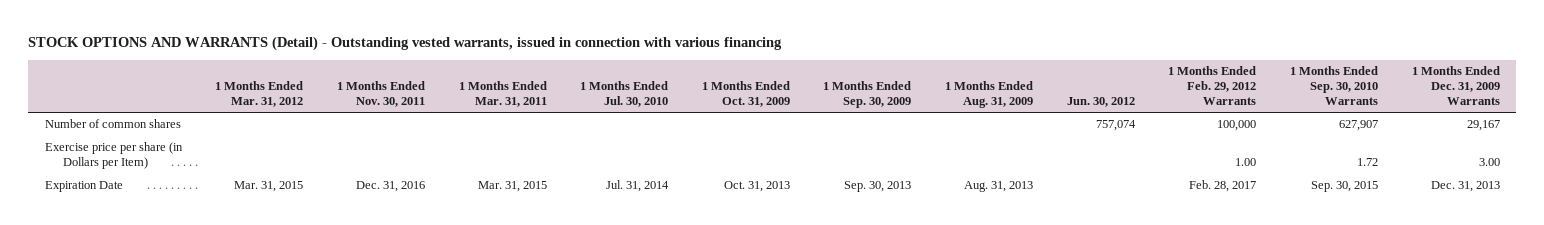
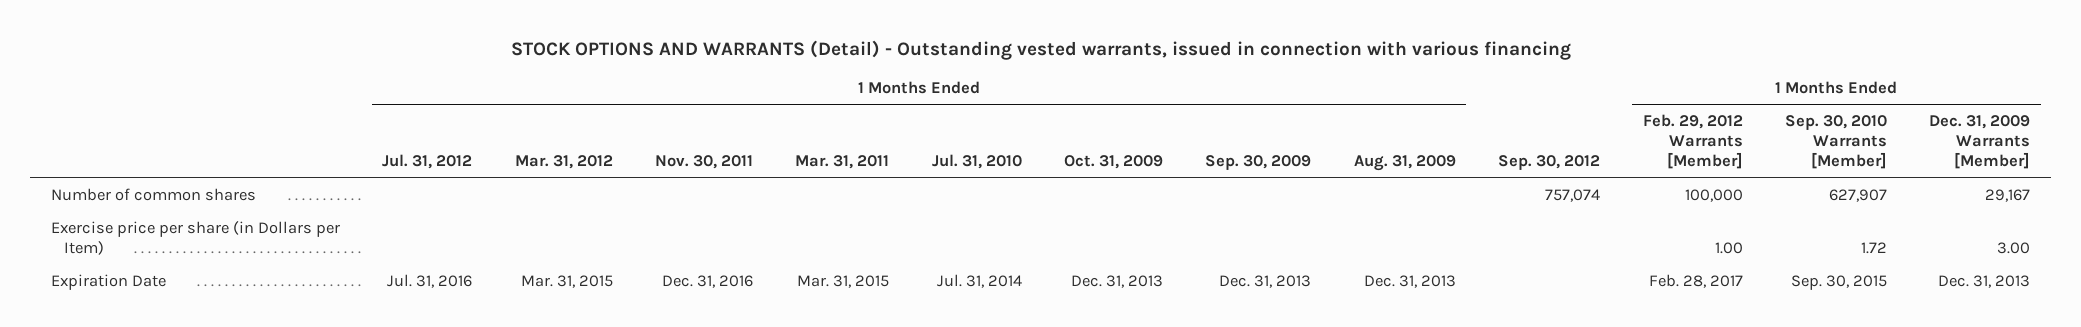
- | 1 Months Ended Mar. 31, 2012 | 1 Months Ended Nov. 30, 2011 | 1 Months Ended Mar. 31, 2011 | 1 Months Ended Jul. 30, 2010 | 1 Months Ended Oct. 31, 2009 | 1 Months Ended Sep. 30, 2009 | 1 Months Ended Aug. 31, 2009 | Jun. 30, 2012 | 1 Months Ended Feb. 29, 2012 Warrants | 1 Months Ended Sep. 30, 2010 Warrants | 1 Months Ended Dec. 31, 2009 Warrants
+ | 1 Months Ended Jul. 31, 2012 | 1 Months Ended Mar. 31, 2012 | 1 Months Ended Nov. 30, 2011 | 1 Months Ended Mar. 31, 2011 | 1 Months Ended Jul. 31, 2010 | 1 Months Ended Oct. 31, 2009 | 1 Months Ended Sep. 30, 2009 | 1 Months Ended Aug. 31, 2009 | Sep. 30, 2012 | 1 Months Ended Feb. 29, 2012 Warrants [Member] | 1 Months Ended Sep. 30, 2010 Warrants [Member] | 1 Months Ended Dec. 31, 2009 Warrants [Member]
- Expiration Date | Mar. 31, 2015 | Dec. 31, 2016 | Mar. 31, 2015 | Jul. 31, 2014 | Oct. 31, 2013 | Sep. 30, 2013 | Aug. 31, 2013 | | Feb. 28, 2017 | Sep. 30, 2015 | Dec. 31, 2013
+ Expiration Date | Jul. 31, 2016 | Mar. 31, 2015 | Dec. 31, 2016 | Mar. 31, 2015 | Jul. 31, 2014 | Dec. 31, 2013 | Dec. 31, 2013 | Dec. 31, 2013 | | Feb. 28, 2017 | Sep. 30, 2015 | Dec. 31, 2013

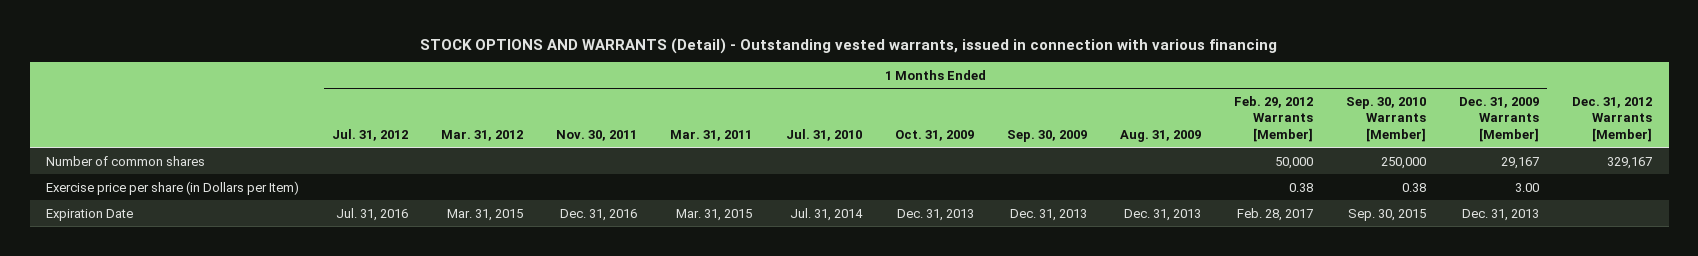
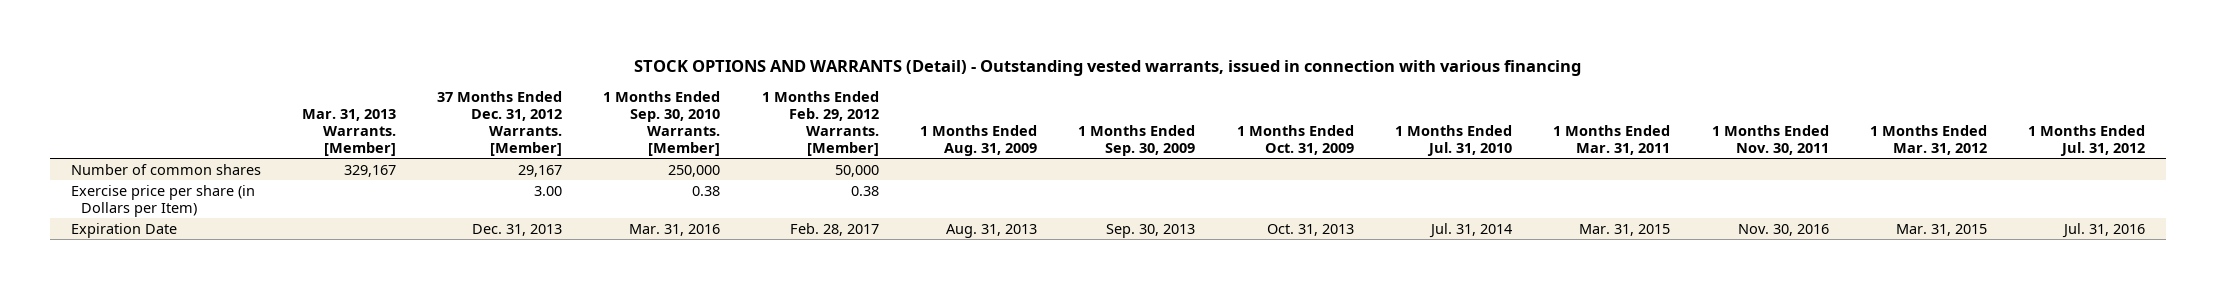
- | 1 Months Ended Jul. 31, 2012 | 1 Months Ended Mar. 31, 2012 | 1 Months Ended Nov. 30, 2011 | 1 Months Ended Mar. 31, 2011 | 1 Months Ended Jul. 31, 2010 | 1 Months Ended Oct. 31, 2009 | 1 Months Ended Sep. 30, 2009 | 1 Months Ended Aug. 31, 2009 | 1 Months Ended Feb. 29, 2012 Warrants [Member] | 1 Months Ended Sep. 30, 2010 Warrants [Member] | 1 Months Ended Dec. 31, 2009 Warrants [Member] | Dec. 31, 2012 Warrants [Member]
+ | Mar. 31, 2013 Warrants. [Member] | 37 Months Ended Dec. 31, 2012 Warrants. [Member] | 1 Months Ended Sep. 30, 2010 Warrants. [Member] | 1 Months Ended Feb. 29, 2012 Warrants. [Member] | 1 Months Ended Aug. 31, 2009 | 1 Months Ended Sep. 30, 2009 | 1 Months Ended Oct. 31, 2009 | 1 Months Ended Jul. 31, 2010 | 1 Months Ended Mar. 31, 2011 | 1 Months Ended Nov. 30, 2011 | 1 Months Ended Mar. 31, 2012 | 1 Months Ended Jul. 31, 2012
- Expiration Date | Jul. 31, 2016 | Mar. 31, 2015 | Dec. 31, 2016 | Mar. 31, 2015 | Jul. 31, 2014 | Dec. 31, 2013 | Dec. 31, 2013 | Dec. 31, 2013 | Feb. 28, 2017 | Sep. 30, 2015 | Dec. 31, 2013 |
+ Expiration Date | | Dec. 31, 2013 | Mar. 31, 2016 | Feb. 28, 2017 | Aug. 31, 2013 | Sep. 30, 2013 | Oct. 31, 2013 | Jul. 31, 2014 | Mar. 31, 2015 | Nov. 30, 2016 | Mar. 31, 2015 | Jul. 31, 2016

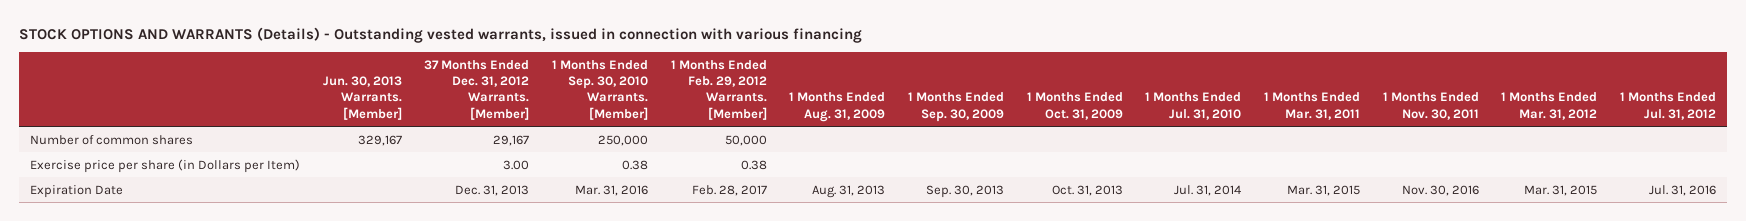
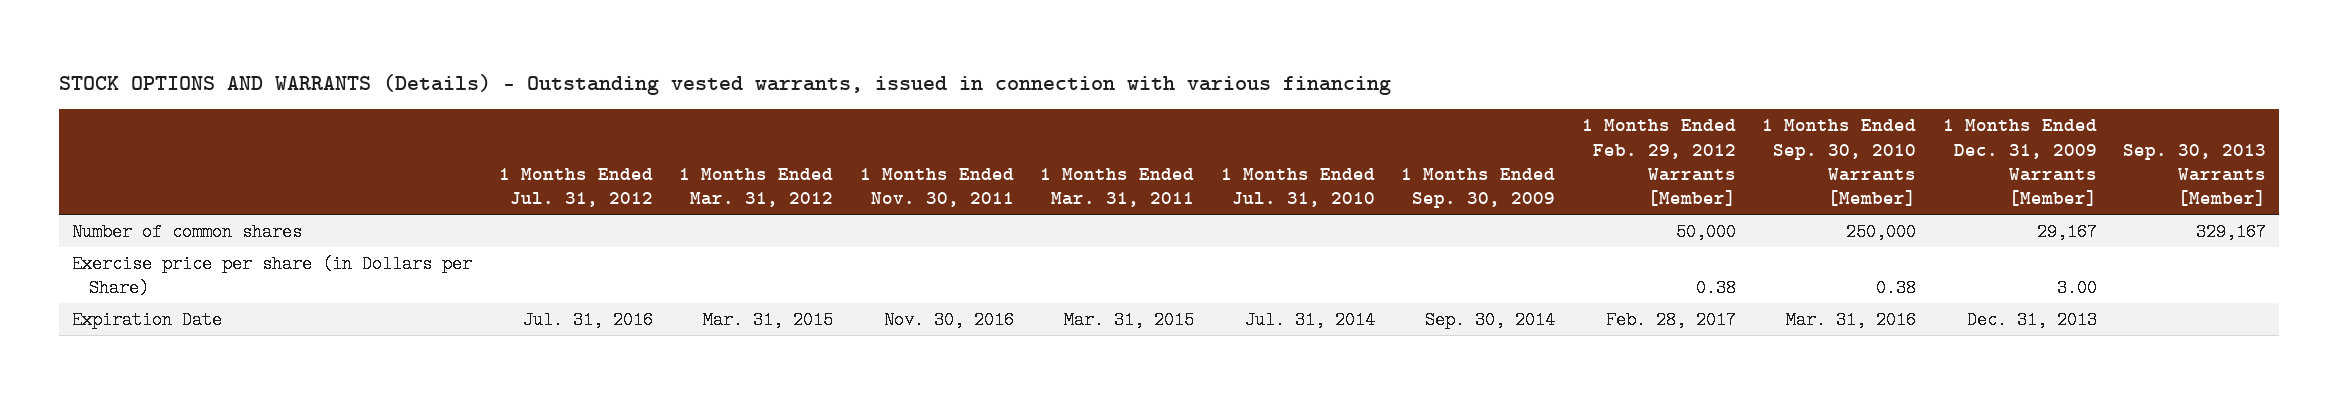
- | Jun. 30, 2013 Warrants. [Member] | 37 Months Ended Dec. 31, 2012 Warrants. [Member] | 1 Months Ended Sep. 30, 2010 Warrants. [Member] | 1 Months Ended Feb. 29, 2012 Warrants. [Member] | 1 Months Ended Aug. 31, 2009 | 1 Months Ended Sep. 30, 2009 | 1 Months Ended Oct. 31, 2009 | 1 Months Ended Jul. 31, 2010 | 1 Months Ended Mar. 31, 2011 | 1 Months Ended Nov. 30, 2011 | 1 Months Ended Mar. 31, 2012 | 1 Months Ended Jul. 31, 2012
+ | 1 Months Ended Jul. 31, 2012 | 1 Months Ended Mar. 31, 2012 | 1 Months Ended Nov. 30, 2011 | 1 Months Ended Mar. 31, 2011 | 1 Months Ended Jul. 31, 2010 | 1 Months Ended Sep. 30, 2009 | 1 Months Ended Feb. 29, 2012 Warrants [Member] | 1 Months Ended Sep. 30, 2010 Warrants [Member] | 1 Months Ended Dec. 31, 2009 Warrants [Member] | Sep. 30, 2013 Warrants [Member]
- Exercise price per share (in Dollars per Item) | | 3.00 | 0.38 | 0.38 | | | | | | | |
- Expiration Date | | Dec. 31, 2013 | Mar. 31, 2016 | Feb. 28, 2017 | Aug. 31, 2013 | Sep. 30, 2013 | Oct. 31, 2013 | Jul. 31, 2014 | Mar. 31, 2015 | Nov. 30, 2016 | Mar. 31, 2015 | Jul. 31, 2016
+ Exercise price per share (in Dollars per Share) | | | | | | | 0.38 | 0.38 | 3.00 |
+ Expiration Date | Jul. 31, 2016 | Mar. 31, 2015 | Nov. 30, 2016 | Mar. 31, 2015 | Jul. 31, 2014 | Sep. 30, 2014 | Feb. 28, 2017 | Mar. 31, 2016 | Dec. 31, 2013 |

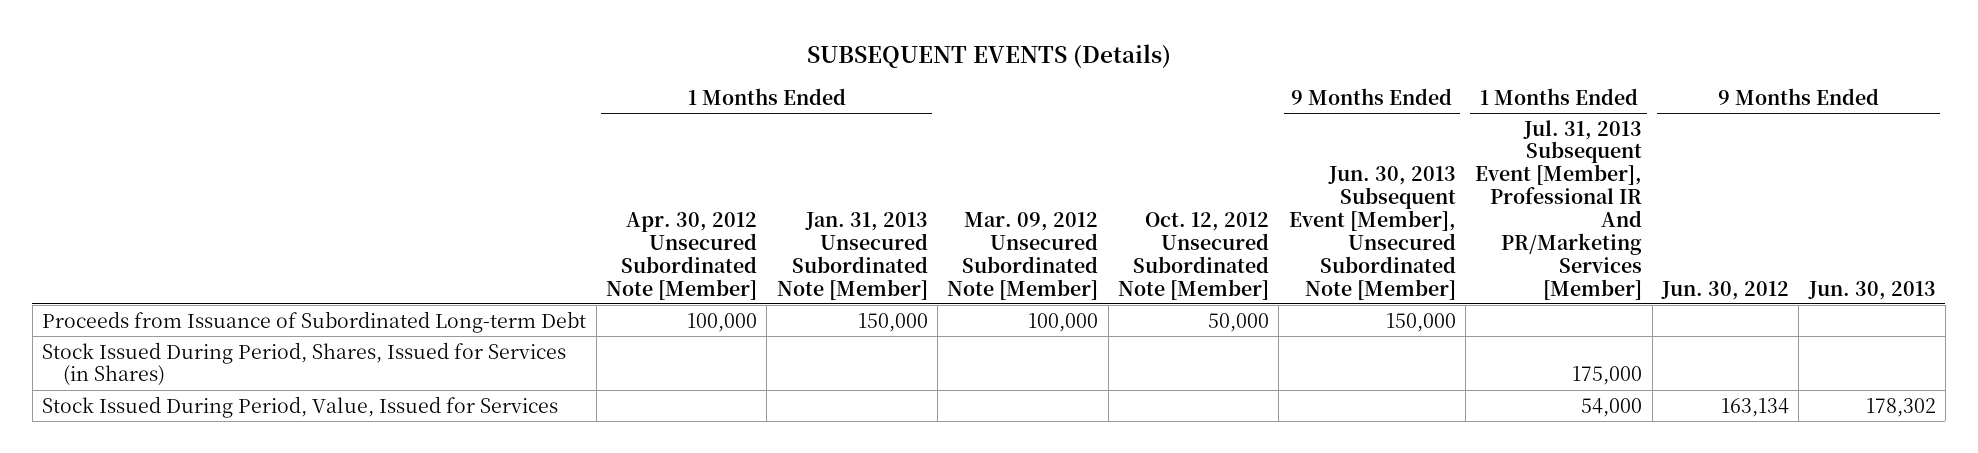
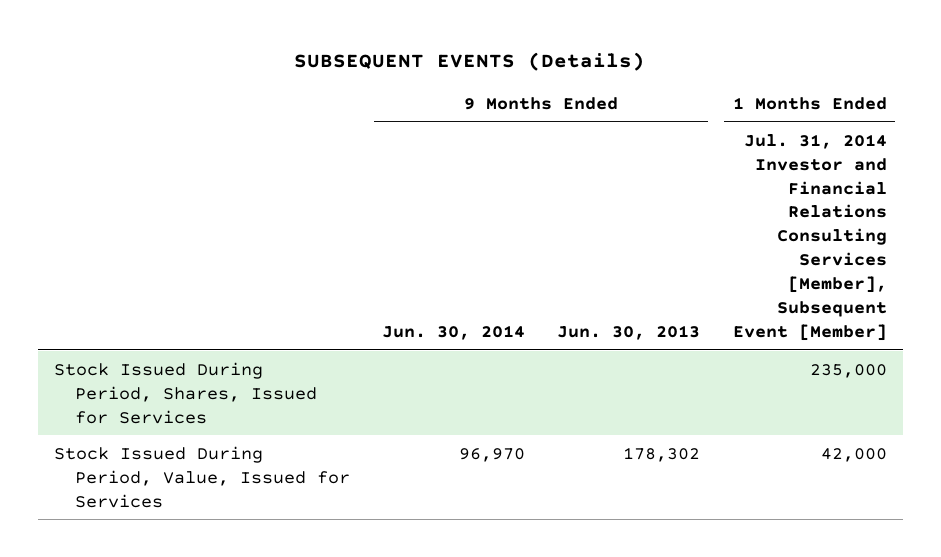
- | 1 Months Ended Apr. 30, 2012 Unsecured Subordinated Note [Member] | 1 Months Ended Jan. 31, 2013 Unsecured Subordinated Note [Member] | Mar. 09, 2012 Unsecured Subordinated Note [Member] | Oct. 12, 2012 Unsecured Subordinated Note [Member] | 9 Months Ended Jun. 30, 2013 Subsequent Event [Member], Unsecured Subordinated Note [Member] | 1 Months Ended Jul. 31, 2013 Subsequent Event [Member], Professional IR And PR/Marketing Services [Member] | 9 Months Ended Jun. 30, 2012 | 9 Months Ended Jun. 30, 2013
+ | 9 Months Ended Jun. 30, 2014 | 9 Months Ended Jun. 30, 2013 | 1 Months Ended Jul. 31, 2014 Investor and Financial Relations Consulting Services [Member], Subsequent Event [Member]
- Proceeds from Issuance of Subordinated Long-term Debt | 100,000 | 150,000 | 100,000 | 50,000 | 150,000 | | |
- Stock Issued During Period, Shares, Issued for Services (in Shares) | | | | | | 175,000 | |
+ Stock Issued During Period, Shares, Issued for Services | | | 235,000

